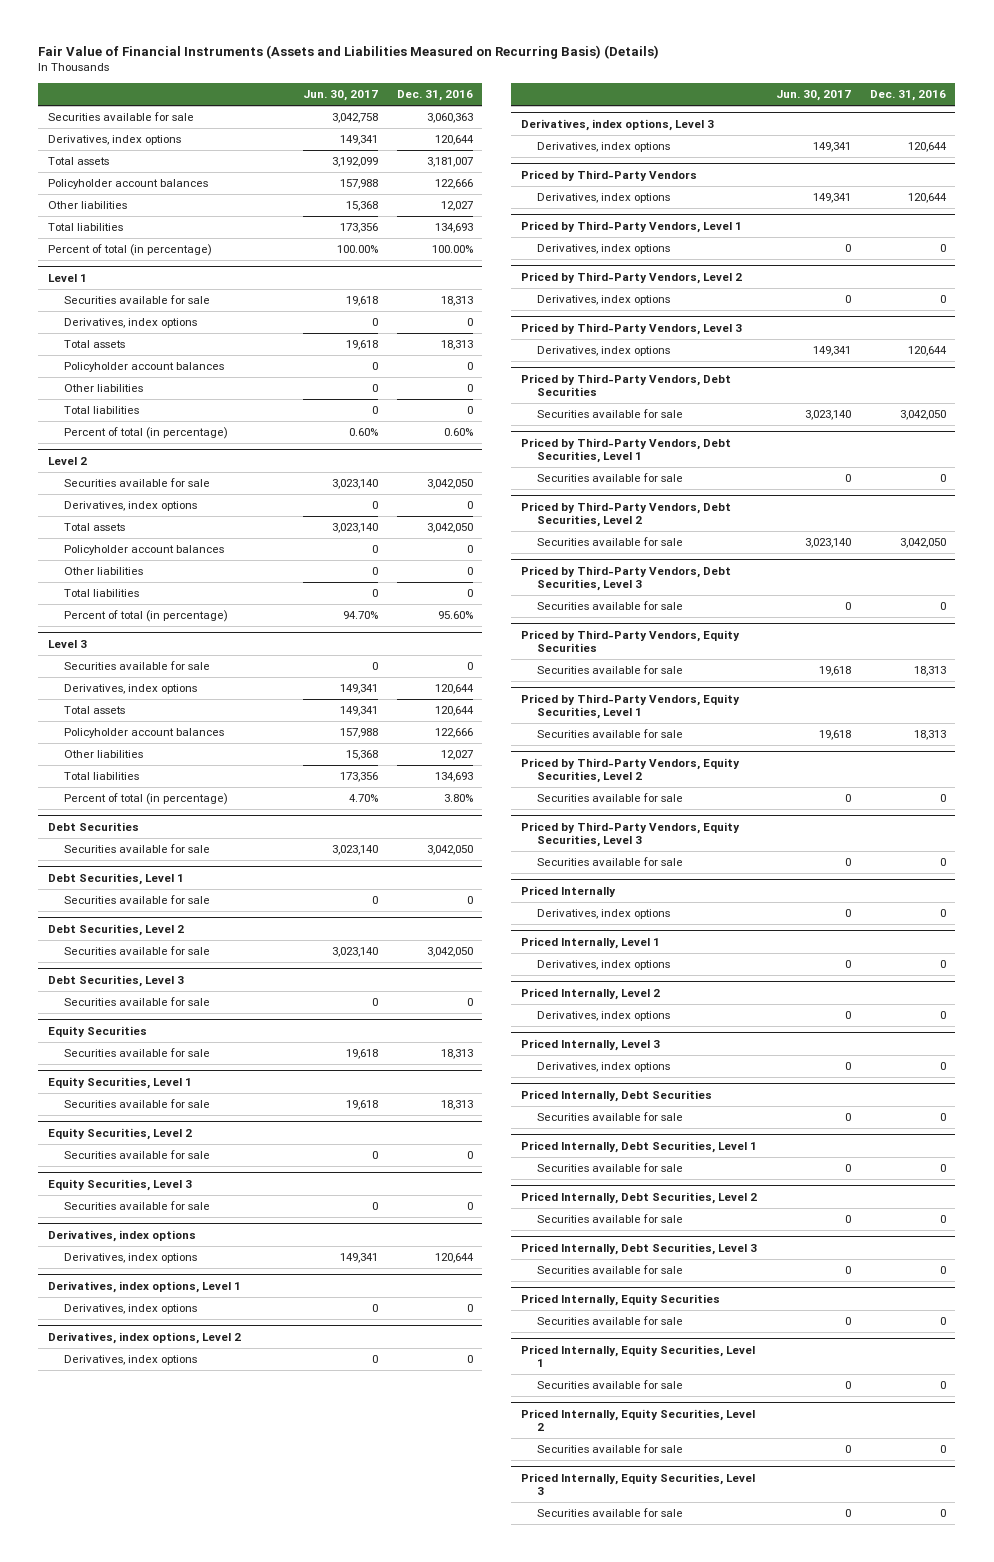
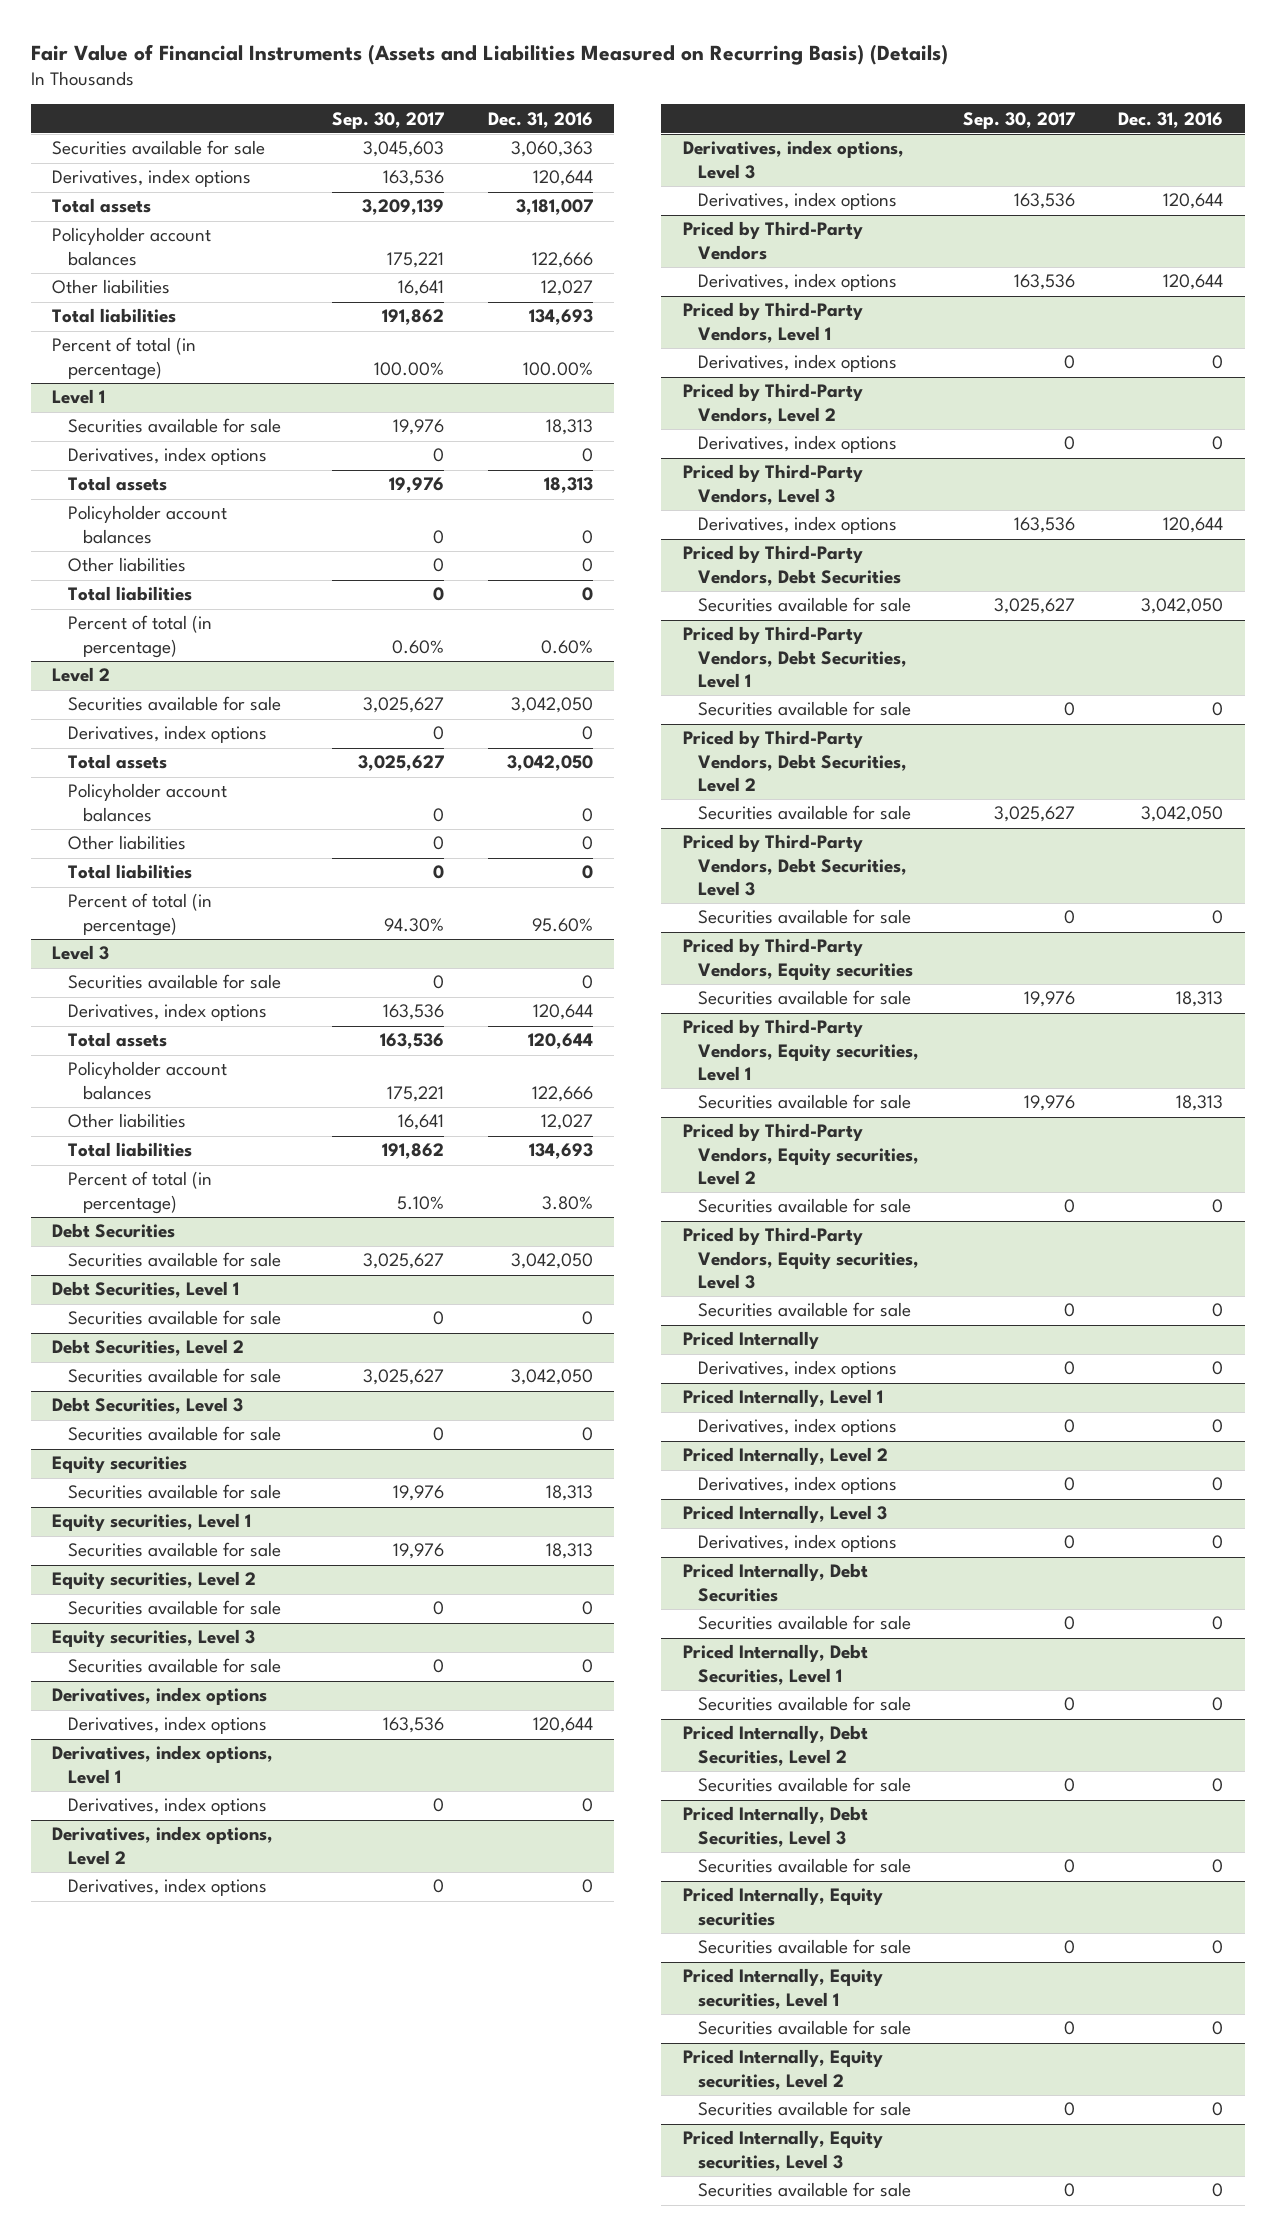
- | Jun. 30, 2017 | Dec. 31, 2016
+ | Sep. 30, 2017 | Dec. 31, 2016
- Equity Securities
+ Equity securities
- Equity Securities, Level 1
+ Equity securities, Level 1
- Equity Securities, Level 2
+ Equity securities, Level 2
- Equity Securities, Level 3
+ Equity securities, Level 3
- Priced by Third-Party Vendors, Equity Securities
+ Priced by Third-Party Vendors, Equity securities
- Priced by Third-Party Vendors, Equity Securities, Level 1
+ Priced by Third-Party Vendors, Equity securities, Level 1
- Priced by Third-Party Vendors, Equity Securities, Level 2
+ Priced by Third-Party Vendors, Equity securities, Level 2
- Priced by Third-Party Vendors, Equity Securities, Level 3
+ Priced by Third-Party Vendors, Equity securities, Level 3
- Priced Internally, Equity Securities
+ Priced Internally, Equity securities
- Priced Internally, Equity Securities, Level 1
+ Priced Internally, Equity securities, Level 1
- Priced Internally, Equity Securities, Level 2
+ Priced Internally, Equity securities, Level 2
- Priced Internally, Equity Securities, Level 3
+ Priced Internally, Equity securities, Level 3

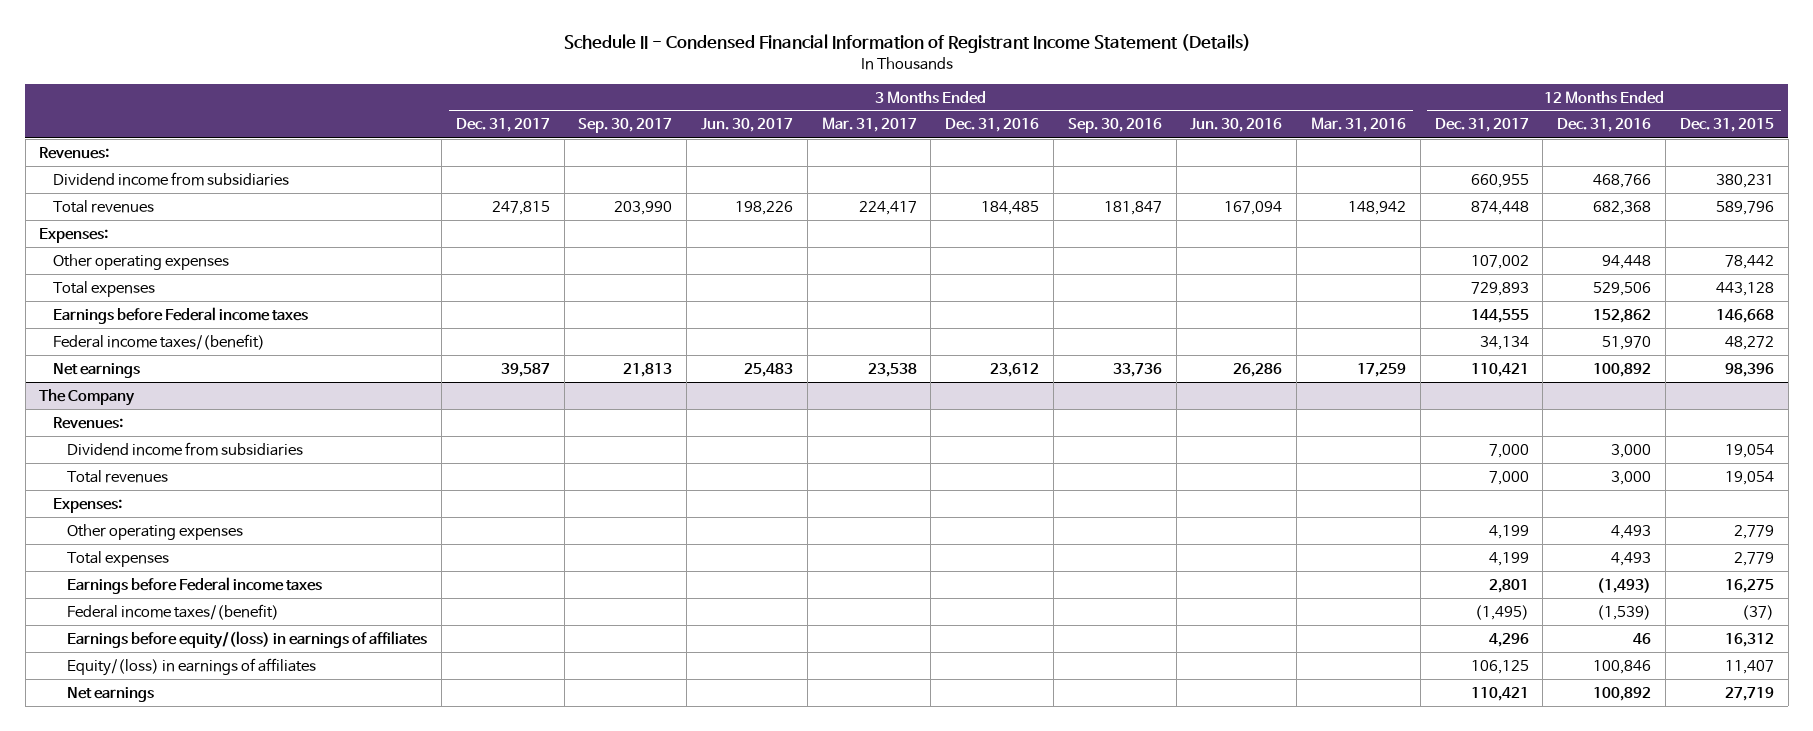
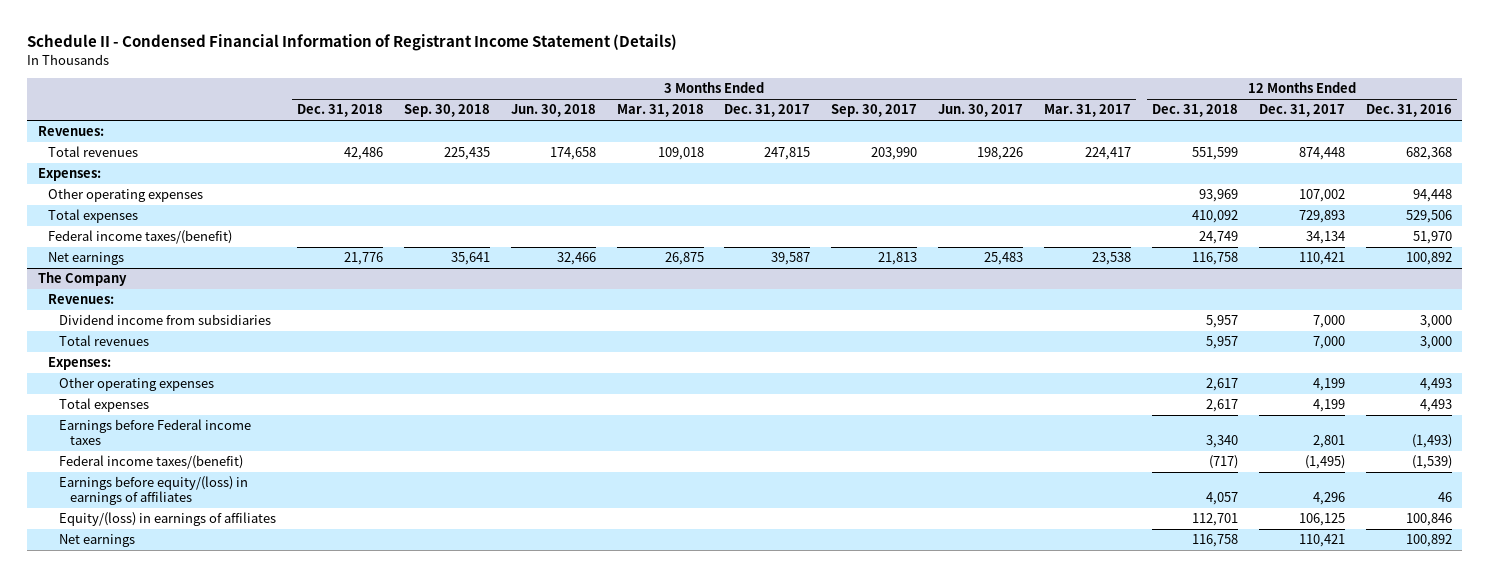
- | 3 Months Ended Dec. 31, 2017 | 3 Months Ended Sep. 30, 2017 | 3 Months Ended Jun. 30, 2017 | 3 Months Ended Mar. 31, 2017 | 3 Months Ended Dec. 31, 2016 | 3 Months Ended Sep. 30, 2016 | 3 Months Ended Jun. 30, 2016 | 3 Months Ended Mar. 31, 2016 | 12 Months Ended Dec. 31, 2017 | 12 Months Ended Dec. 31, 2016 | 12 Months Ended Dec. 31, 2015
+ | 3 Months Ended Dec. 31, 2018 | 3 Months Ended Sep. 30, 2018 | 3 Months Ended Jun. 30, 2018 | 3 Months Ended Mar. 31, 2018 | 3 Months Ended Dec. 31, 2017 | 3 Months Ended Sep. 30, 2017 | 3 Months Ended Jun. 30, 2017 | 3 Months Ended Mar. 31, 2017 | 12 Months Ended Dec. 31, 2018 | 12 Months Ended Dec. 31, 2017 | 12 Months Ended Dec. 31, 2016
- Dividend income from subsidiaries | | | | | | | | | 660,955 | 468,766 | 380,231
- Earnings before Federal income taxes | | | | | | | | | 144,555 | 152,862 | 146,668

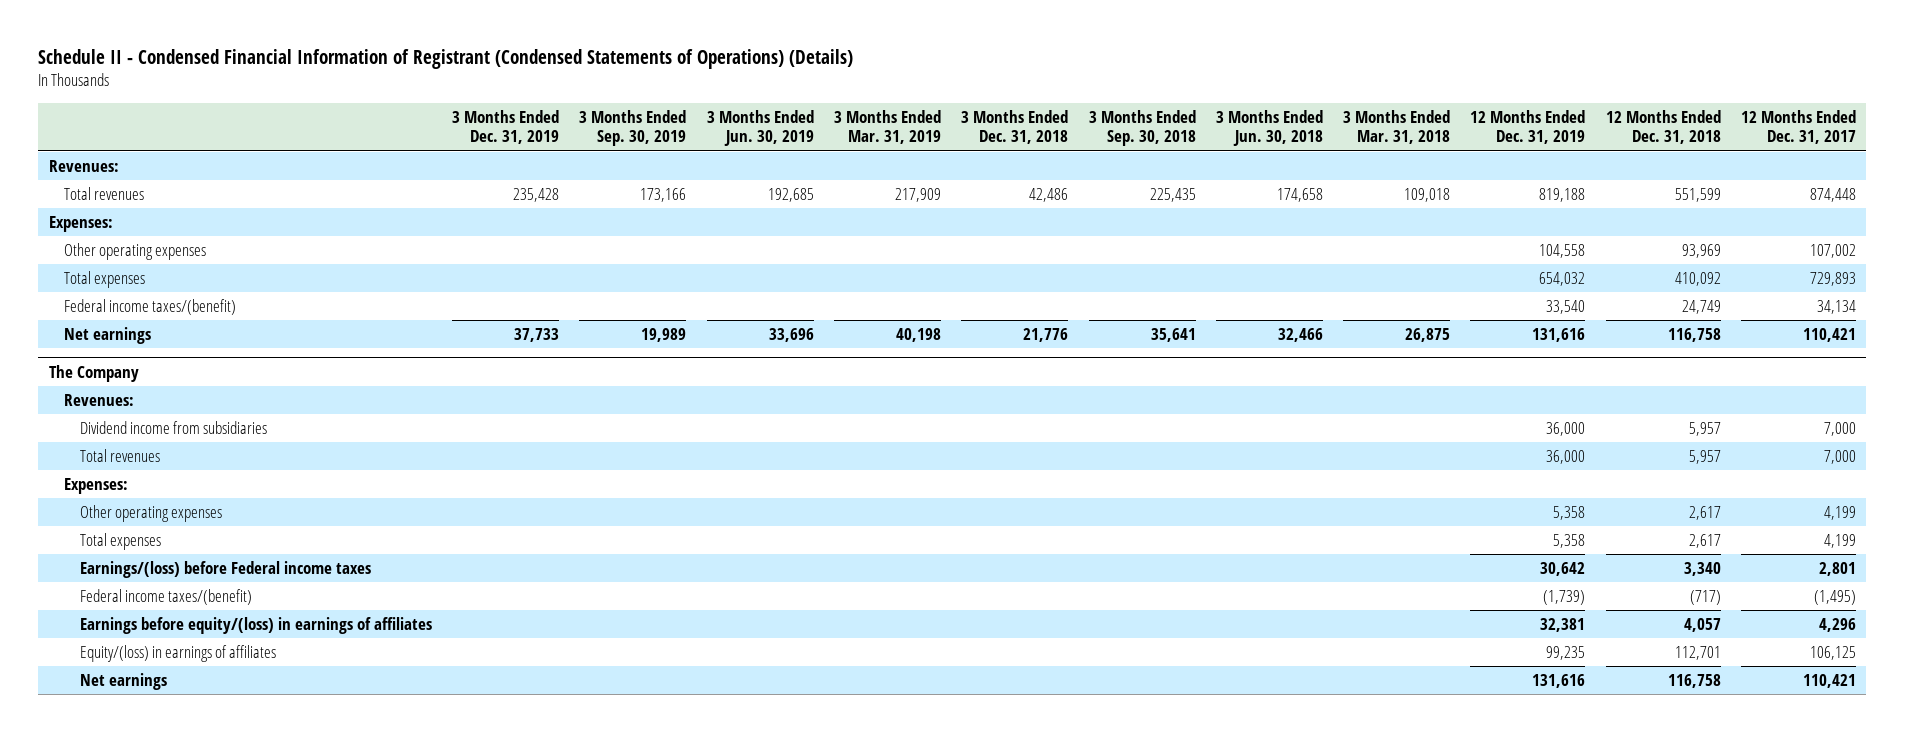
- Schedule II - Condensed Financial Information of Registrant Income Statement (Details)
+ Schedule II - Condensed Financial Information of Registrant (Condensed Statements of Operations) (Details)
- | 3 Months Ended Dec. 31, 2018 | 3 Months Ended Sep. 30, 2018 | 3 Months Ended Jun. 30, 2018 | 3 Months Ended Mar. 31, 2018 | 3 Months Ended Dec. 31, 2017 | 3 Months Ended Sep. 30, 2017 | 3 Months Ended Jun. 30, 2017 | 3 Months Ended Mar. 31, 2017 | 12 Months Ended Dec. 31, 2018 | 12 Months Ended Dec. 31, 2017 | 12 Months Ended Dec. 31, 2016
+ | 3 Months Ended Dec. 31, 2019 | 3 Months Ended Sep. 30, 2019 | 3 Months Ended Jun. 30, 2019 | 3 Months Ended Mar. 31, 2019 | 3 Months Ended Dec. 31, 2018 | 3 Months Ended Sep. 30, 2018 | 3 Months Ended Jun. 30, 2018 | 3 Months Ended Mar. 31, 2018 | 12 Months Ended Dec. 31, 2019 | 12 Months Ended Dec. 31, 2018 | 12 Months Ended Dec. 31, 2017
@ The Company
- Earnings before Federal income taxes | | | | | | | | | 3,340 | 2,801 | (1,493)
+ Earnings/(loss) before Federal income taxes | | | | | | | | | 30,642 | 3,340 | 2,801

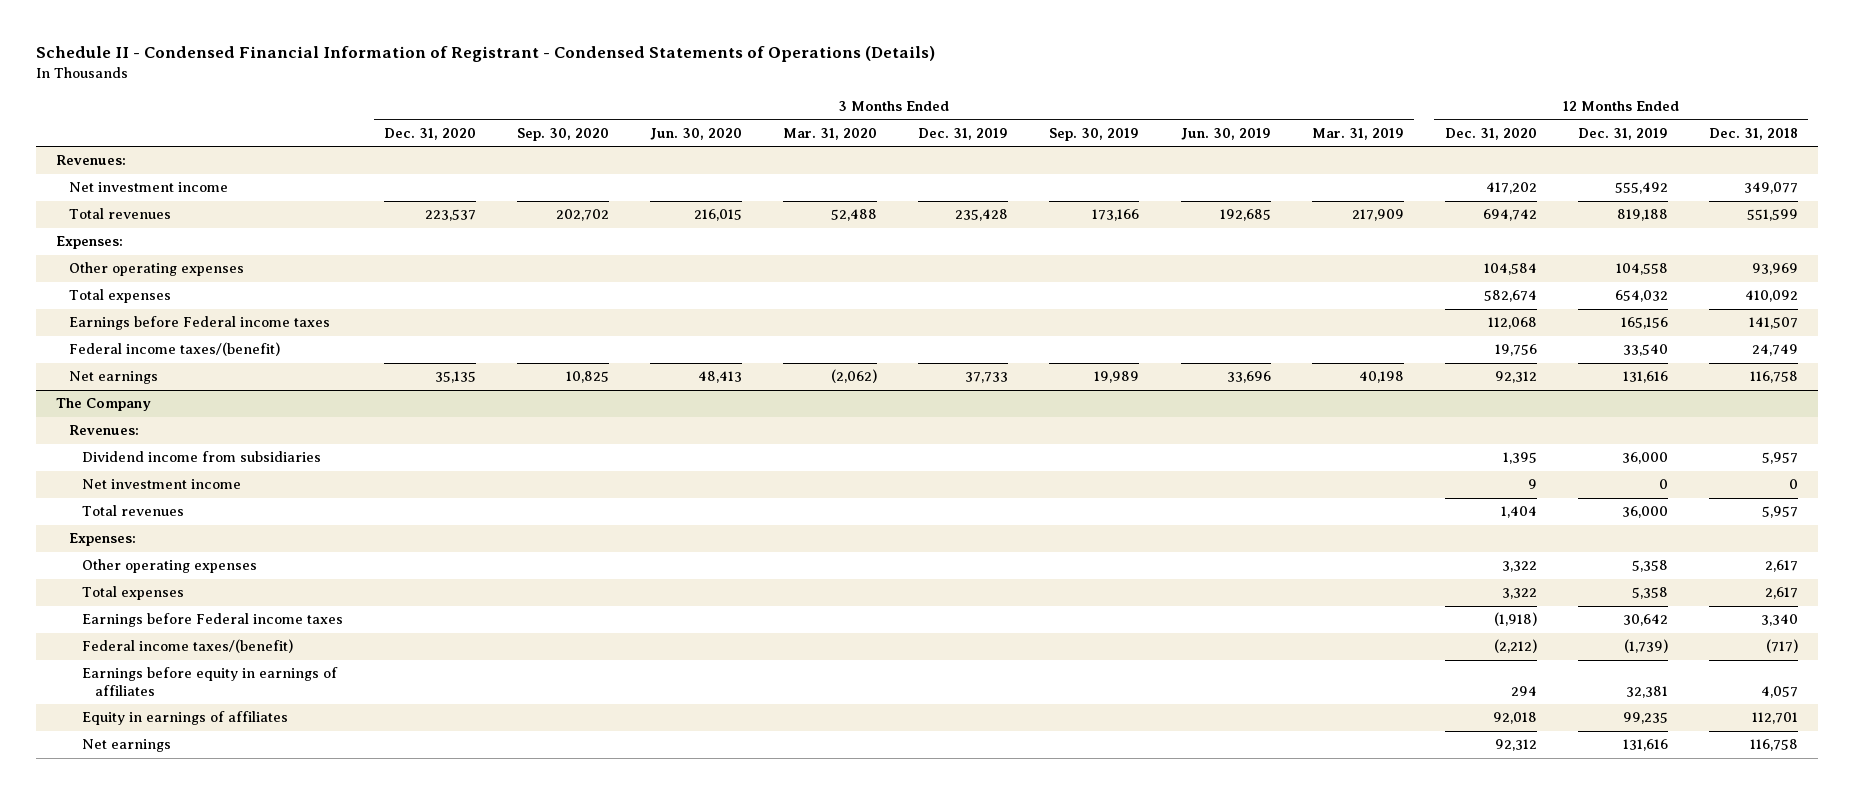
- Schedule II - Condensed Financial Information of Registrant (Condensed Statements of Operations) (Details)
+ Schedule II - Condensed Financial Information of Registrant - Condensed Statements of Operations (Details)
- | 3 Months Ended Dec. 31, 2019 | 3 Months Ended Sep. 30, 2019 | 3 Months Ended Jun. 30, 2019 | 3 Months Ended Mar. 31, 2019 | 3 Months Ended Dec. 31, 2018 | 3 Months Ended Sep. 30, 2018 | 3 Months Ended Jun. 30, 2018 | 3 Months Ended Mar. 31, 2018 | 12 Months Ended Dec. 31, 2019 | 12 Months Ended Dec. 31, 2018 | 12 Months Ended Dec. 31, 2017
+ | 3 Months Ended Dec. 31, 2020 | 3 Months Ended Sep. 30, 2020 | 3 Months Ended Jun. 30, 2020 | 3 Months Ended Mar. 31, 2020 | 3 Months Ended Dec. 31, 2019 | 3 Months Ended Sep. 30, 2019 | 3 Months Ended Jun. 30, 2019 | 3 Months Ended Mar. 31, 2019 | 12 Months Ended Dec. 31, 2020 | 12 Months Ended Dec. 31, 2019 | 12 Months Ended Dec. 31, 2018
+ Net investment income | | | | | | | | | 417,202 | 555,492 | 349,077
+ Earnings before Federal income taxes | | | | | | | | | 112,068 | 165,156 | 141,507
@ The Company
+ Net investment income | | | | | | | | | 9 | 0 | 0
- Earnings/(loss) before Federal income taxes | | | | | | | | | 30,642 | 3,340 | 2,801
+ Earnings before Federal income taxes | | | | | | | | | (1,918) | 30,642 | 3,340
- Earnings before equity/(loss) in earnings of affiliates | | | | | | | | | 32,381 | 4,057 | 4,296
- Equity/(loss) in earnings of affiliates | | | | | | | | | 99,235 | 112,701 | 106,125
+ Earnings before equity in earnings of affiliates | | | | | | | | | 294 | 32,381 | 4,057
+ Equity in earnings of affiliates | | | | | | | | | 92,018 | 99,235 | 112,701

